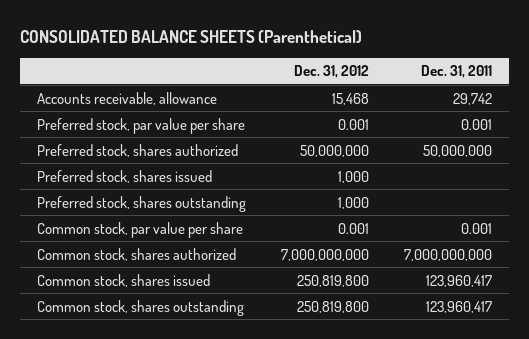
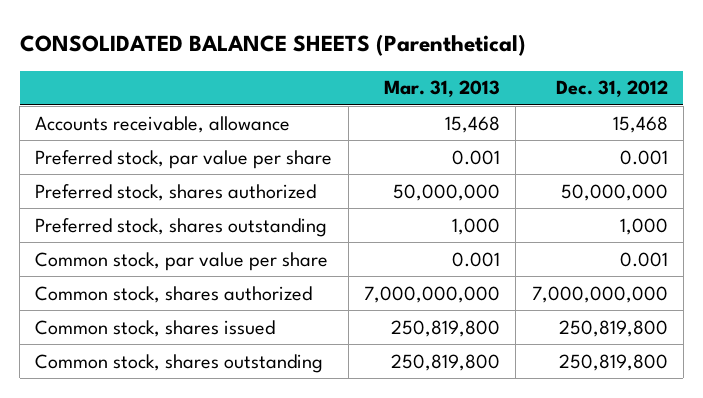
- | Dec. 31, 2012 | Dec. 31, 2011
+ | Mar. 31, 2013 | Dec. 31, 2012
- Preferred stock, shares issued | 1,000 |

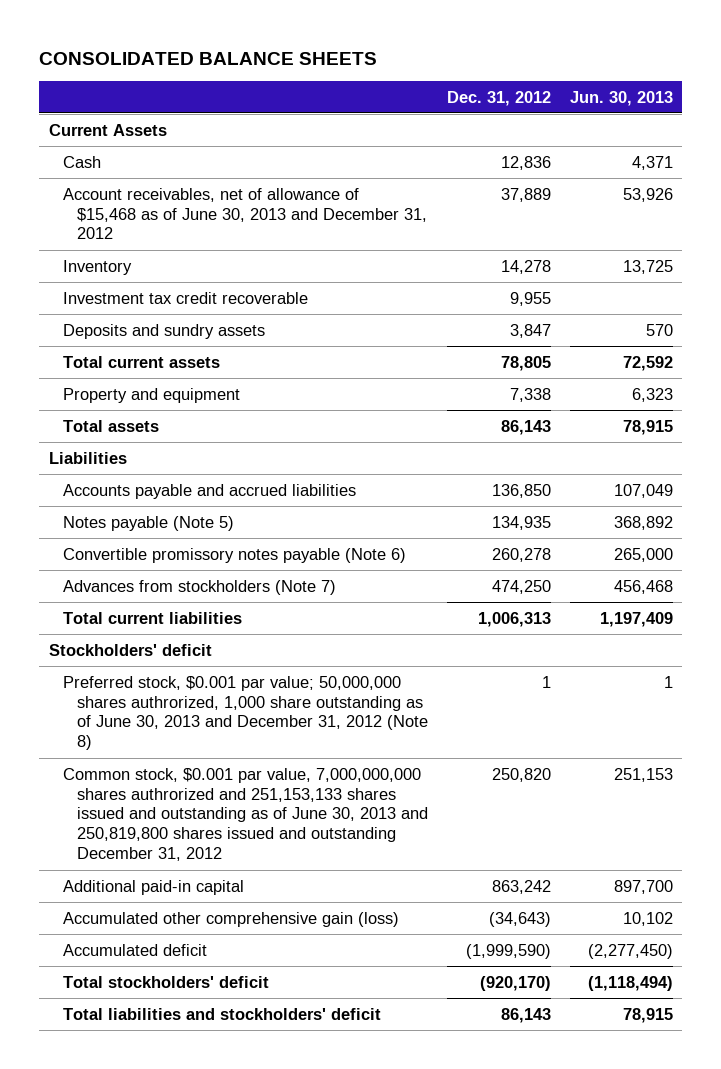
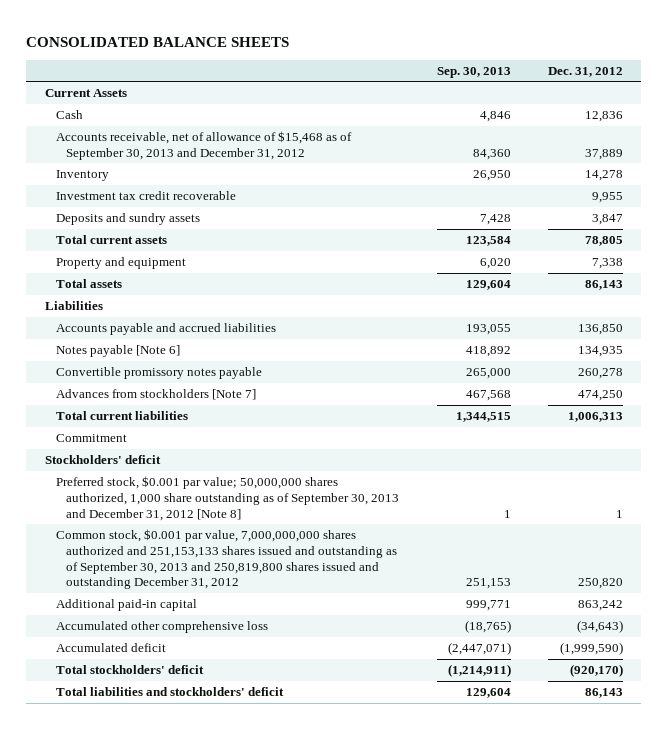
- | Dec. 31, 2012 | Jun. 30, 2013
+ | Sep. 30, 2013 | Dec. 31, 2012
- Account receivables, net of allowance of $15,468 as of June 30, 2013 and December 31, 2012 | 37,889 | 53,926
+ Accounts receivable, net of allowance of $15,468 as of September 30, 2013 and December 31, 2012 | 84,360 | 37,889
- Notes payable (Note 5) | 134,935 | 368,892
- Convertible promissory notes payable (Note 6) | 260,278 | 265,000
- Advances from stockholders (Note 7) | 474,250 | 456,468
+ Notes payable [Note 6] | 418,892 | 134,935
+ Convertible promissory notes payable | 265,000 | 260,278
+ Advances from stockholders [Note 7] | 467,568 | 474,250
+ Commitment
- Preferred stock, $0.001 par value; 50,000,000 shares authrorized, 1,000 share outstanding as of June 30, 2013 and December 31, 2012 (Note 8) | 1 | 1
- Common stock, $0.001 par value, 7,000,000,000 shares authrorized and 251,153,133 shares issued and outstanding as of June 30, 2013 and 250,819,800 shares issued and outstanding December 31, 2012 | 250,820 | 251,153
+ Preferred stock, $0.001 par value; 50,000,000 shares authorized, 1,000 share outstanding as of September 30, 2013 and December 31, 2012 [Note 8] | 1 | 1
+ Common stock, $0.001 par value, 7,000,000,000 shares authorized and 251,153,133 shares issued and outstanding as of September 30, 2013 and 250,819,800 shares issued and outstanding December 31, 2012 | 251,153 | 250,820
- Accumulated other comprehensive gain (loss) | (34,643) | 10,102
+ Accumulated other comprehensive loss | (18,765) | (34,643)

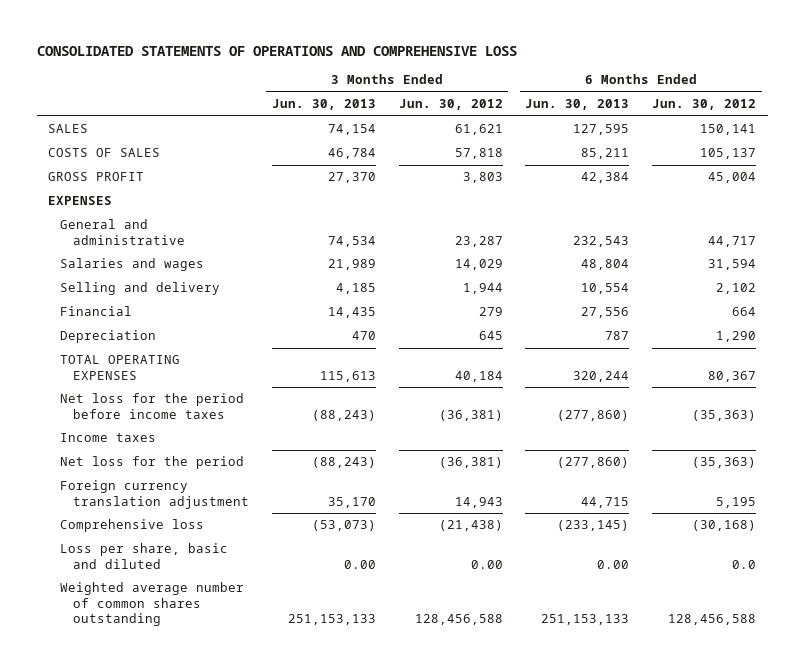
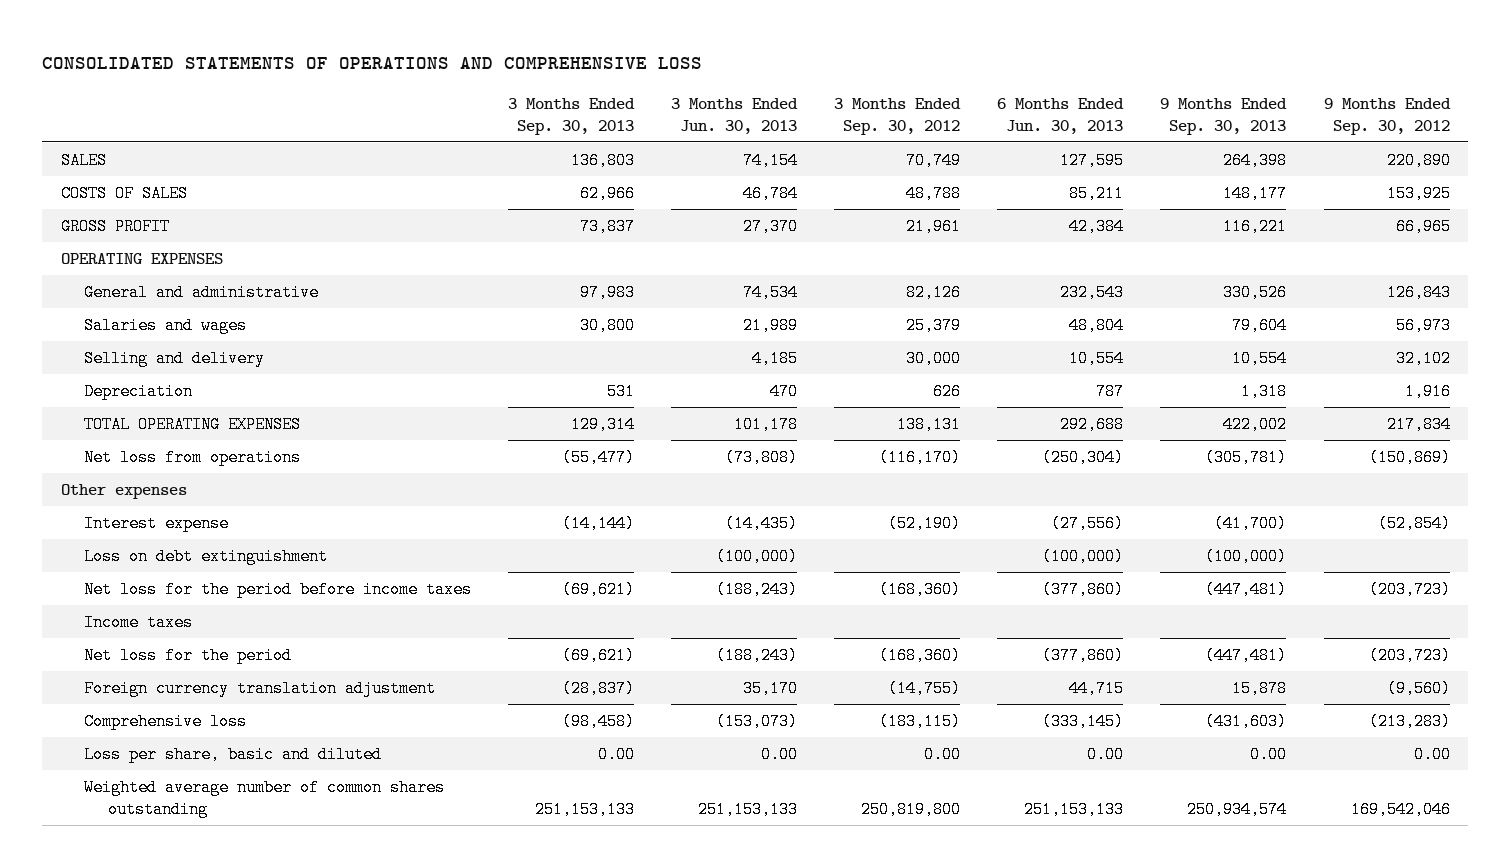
- | 3 Months Ended Jun. 30, 2013 | 3 Months Ended Jun. 30, 2012 | 6 Months Ended Jun. 30, 2013 | 6 Months Ended Jun. 30, 2012
+ | 3 Months Ended Sep. 30, 2013 | 3 Months Ended Jun. 30, 2013 | 3 Months Ended Sep. 30, 2012 | 6 Months Ended Jun. 30, 2013 | 9 Months Ended Sep. 30, 2013 | 9 Months Ended Sep. 30, 2012
- EXPENSES
+ OPERATING EXPENSES
- Financial | 14,435 | 279 | 27,556 | 664
- TOTAL OPERATING EXPENSES | 115,613 | 40,184 | 320,244 | 80,367
- Net loss for the period before income taxes | (88,243) | (36,381) | (277,860) | (35,363)
+ TOTAL OPERATING EXPENSES | 129,314 | 101,178 | 138,131 | 292,688 | 422,002 | 217,834
+ Net loss from operations | (55,477) | (73,808) | (116,170) | (250,304) | (305,781) | (150,869)
+ Other expenses
+ Interest expense | (14,144) | (14,435) | (52,190) | (27,556) | (41,700) | (52,854)
+ Loss on debt extinguishment | | (100,000) | | (100,000) | (100,000) |
+ Net loss for the period before income taxes | (69,621) | (188,243) | (168,360) | (377,860) | (447,481) | (203,723)
- Net loss for the period | (88,243) | (36,381) | (277,860) | (35,363)
+ Net loss for the period | (69,621) | (188,243) | (168,360) | (377,860) | (447,481) | (203,723)
- Comprehensive loss | (53,073) | (21,438) | (233,145) | (30,168)
+ Comprehensive loss | (98,458) | (153,073) | (183,115) | (333,145) | (431,603) | (213,283)

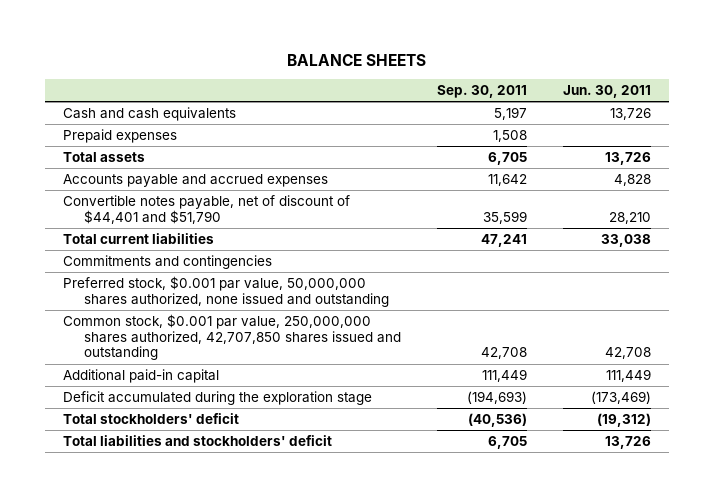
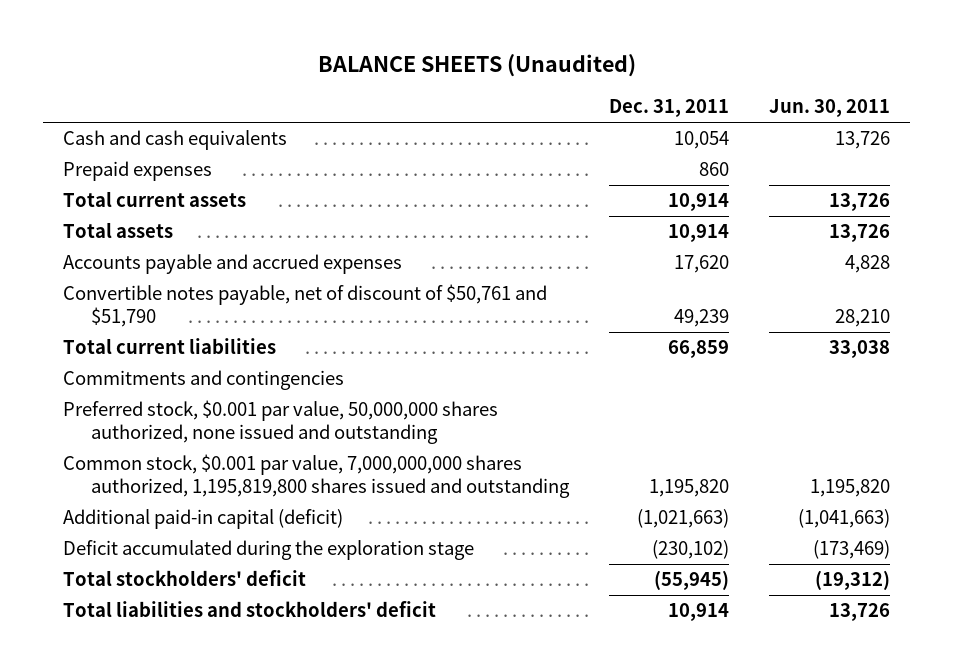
- BALANCE SHEETS
+ BALANCE SHEETS (Unaudited)
- | Sep. 30, 2011 | Jun. 30, 2011
+ | Dec. 31, 2011 | Jun. 30, 2011
+ Total current assets | 10,914 | 13,726
- Convertible notes payable, net of discount of $44,401 and $51,790 | 35,599 | 28,210
+ Convertible notes payable, net of discount of $50,761 and $51,790 | 49,239 | 28,210
- Common stock, $0.001 par value, 250,000,000 shares authorized, 42,707,850 shares issued and outstanding | 42,708 | 42,708
- Additional paid-in capital | 111,449 | 111,449
+ Common stock, $0.001 par value, 7,000,000,000 shares authorized, 1,195,819,800 shares issued and outstanding | 1,195,820 | 1,195,820
+ Additional paid-in capital (deficit) | (1,021,663) | (1,041,663)

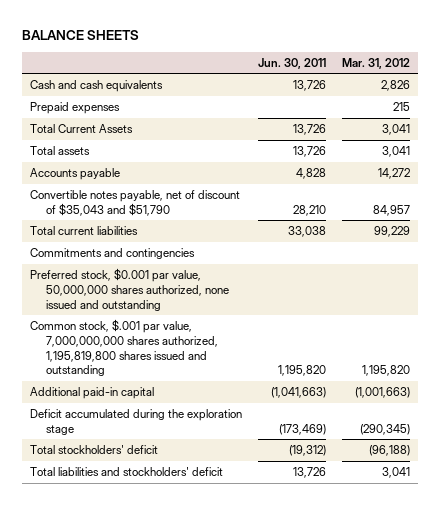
- BALANCE SHEETS (Unaudited)
+ BALANCE SHEETS
- | Dec. 31, 2011 | Jun. 30, 2011
+ | Jun. 30, 2011 | Mar. 31, 2012
- Total current assets | 10,914 | 13,726
+ Total Current Assets | 13,726 | 3,041
- Accounts payable and accrued expenses | 17,620 | 4,828
- Convertible notes payable, net of discount of $50,761 and $51,790 | 49,239 | 28,210
+ Accounts payable | 4,828 | 14,272
+ Convertible notes payable, net of discount of $35,043 and $51,790 | 28,210 | 84,957
- Common stock, $0.001 par value, 7,000,000,000 shares authorized, 1,195,819,800 shares issued and outstanding | 1,195,820 | 1,195,820
- Additional paid-in capital (deficit) | (1,021,663) | (1,041,663)
+ Common stock, $.001 par value, 7,000,000,000 shares authorized, 1,195,819,800 shares issued and outstanding | 1,195,820 | 1,195,820
+ Additional paid-in capital | (1,041,663) | (1,001,663)

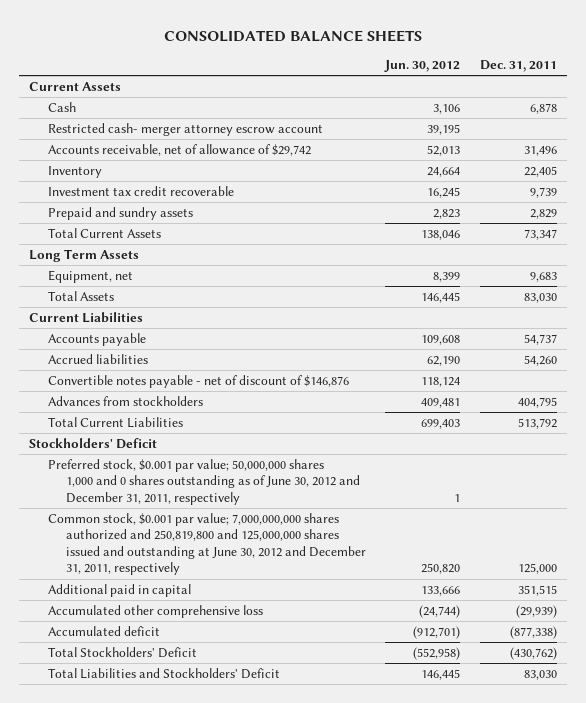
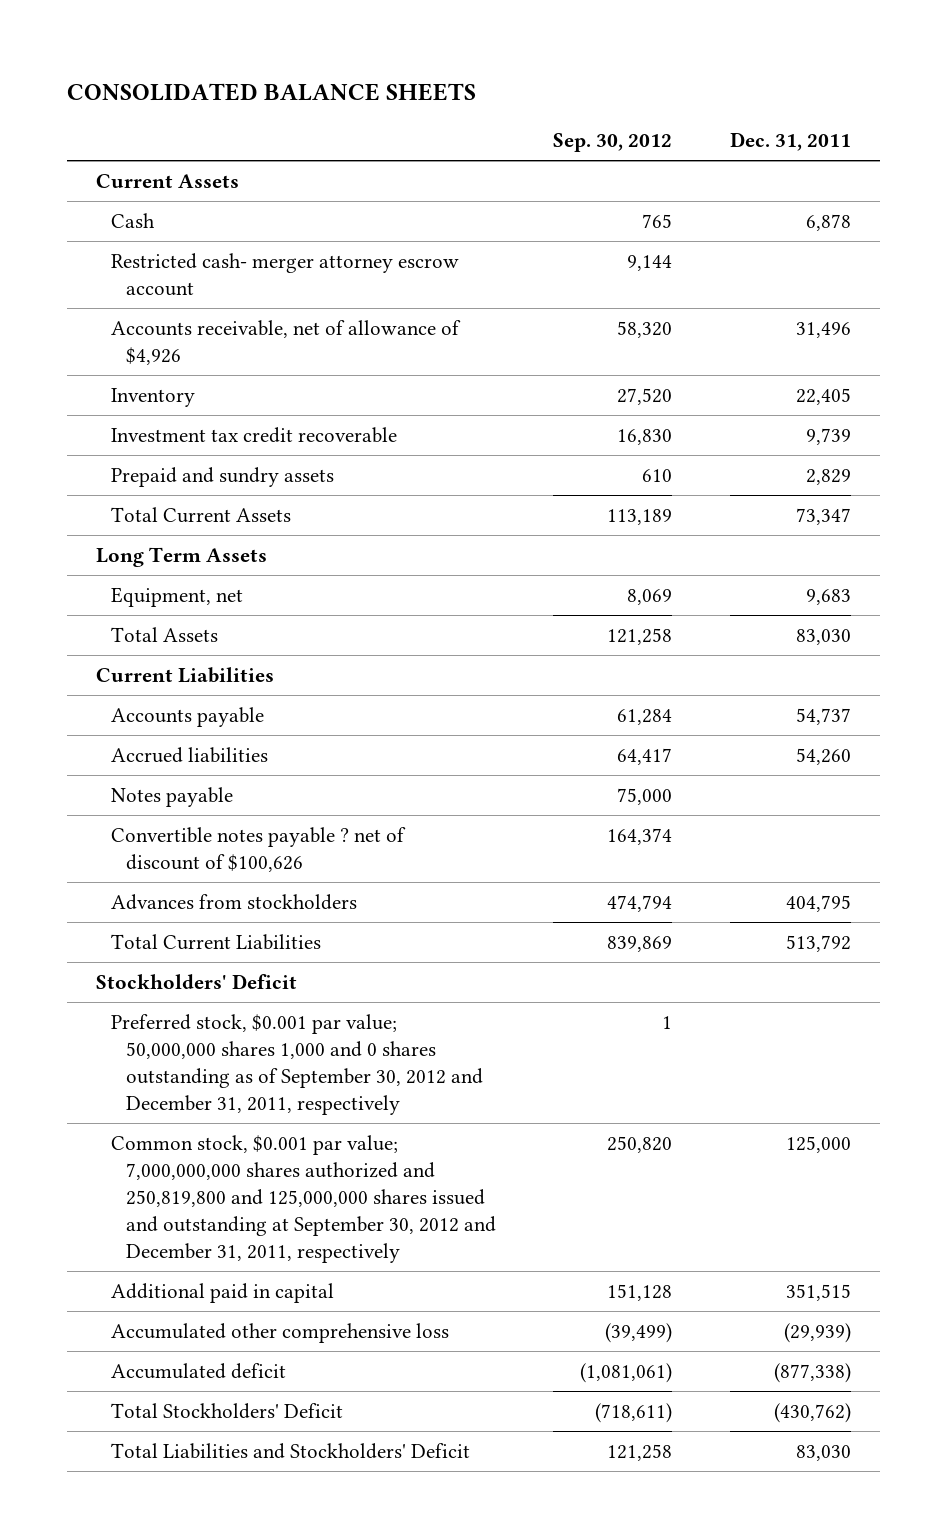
- | Jun. 30, 2012 | Dec. 31, 2011
+ | Sep. 30, 2012 | Dec. 31, 2011
- Accounts receivable, net of allowance of $29,742 | 52,013 | 31,496
+ Accounts receivable, net of allowance of $4,926 | 58,320 | 31,496
- Convertible notes payable - net of discount of $146,876 | 118,124 |
+ Notes payable | 75,000 |
+ Convertible notes payable ? net of discount of $100,626 | 164,374 |
- Preferred stock, $0.001 par value; 50,000,000 shares 1,000 and 0 shares outstanding as of June 30, 2012 and December 31, 2011, respectively | 1 |
- Common stock, $0.001 par value; 7,000,000,000 shares authorized and 250,819,800 and 125,000,000 shares issued and outstanding at June 30, 2012 and December 31, 2011, respectively | 250,820 | 125,000
+ Preferred stock, $0.001 par value; 50,000,000 shares 1,000 and 0 shares outstanding as of September 30, 2012 and December 31, 2011, respectively | 1 |
+ Common stock, $0.001 par value; 7,000,000,000 shares authorized and 250,819,800 and 125,000,000 shares issued and outstanding at September 30, 2012 and December 31, 2011, respectively | 250,820 | 125,000

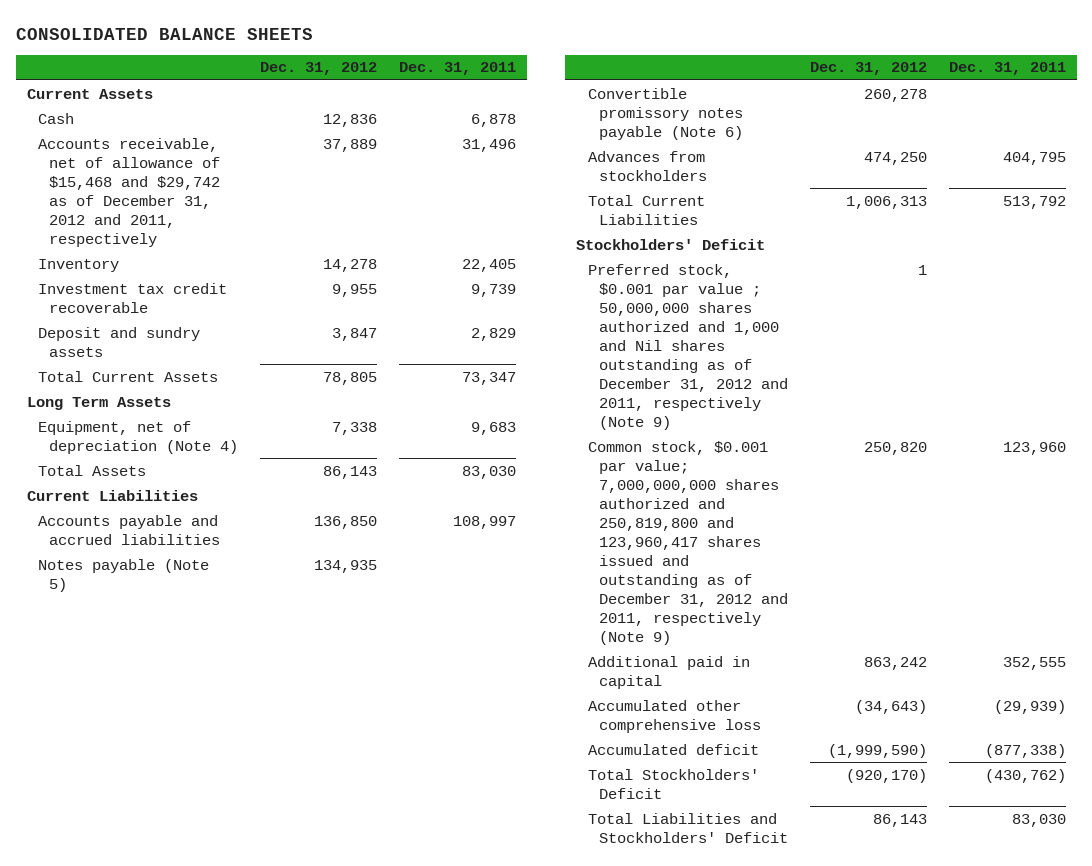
- | Sep. 30, 2012 | Dec. 31, 2011
+ | Dec. 31, 2012 | Dec. 31, 2011
- Restricted cash- merger attorney escrow account | 9,144 |
- Accounts receivable, net of allowance of $4,926 | 58,320 | 31,496
+ Accounts receivable, net of allowance of $15,468 and $29,742 as of December 31, 2012 and 2011, respectively | 37,889 | 31,496
- Prepaid and sundry assets | 610 | 2,829
+ Deposit and sundry assets | 3,847 | 2,829
- Equipment, net | 8,069 | 9,683
+ Equipment, net of depreciation (Note 4) | 7,338 | 9,683
- Accounts payable | 61,284 | 54,737
- Accrued liabilities | 64,417 | 54,260
- Notes payable | 75,000 |
- Convertible notes payable ? net of discount of $100,626 | 164,374 |
+ Accounts payable and accrued liabilities | 136,850 | 108,997
+ Notes payable (Note 5) | 134,935 |
+ Convertible promissory notes payable (Note 6) | 260,278 |
- Preferred stock, $0.001 par value; 50,000,000 shares 1,000 and 0 shares outstanding as of September 30, 2012 and December 31, 2011, respectively | 1 |
- Common stock, $0.001 par value; 7,000,000,000 shares authorized and 250,819,800 and 125,000,000 shares issued and outstanding at September 30, 2012 and December 31, 2011, respectively | 250,820 | 125,000
- Additional paid in capital | 151,128 | 351,515
+ Preferred stock, $0.001 par value ; 50,000,000 shares authorized and 1,000 and Nil shares outstanding as of December 31, 2012 and 2011, respectively (Note 9) | 1 |
+ Common stock, $0.001 par value; 7,000,000,000 shares authorized and 250,819,800 and 123,960,417 shares issued and outstanding as of December 31, 2012 and 2011, respectively (Note 9) | 250,820 | 123,960
+ Additional paid in capital | 863,242 | 352,555

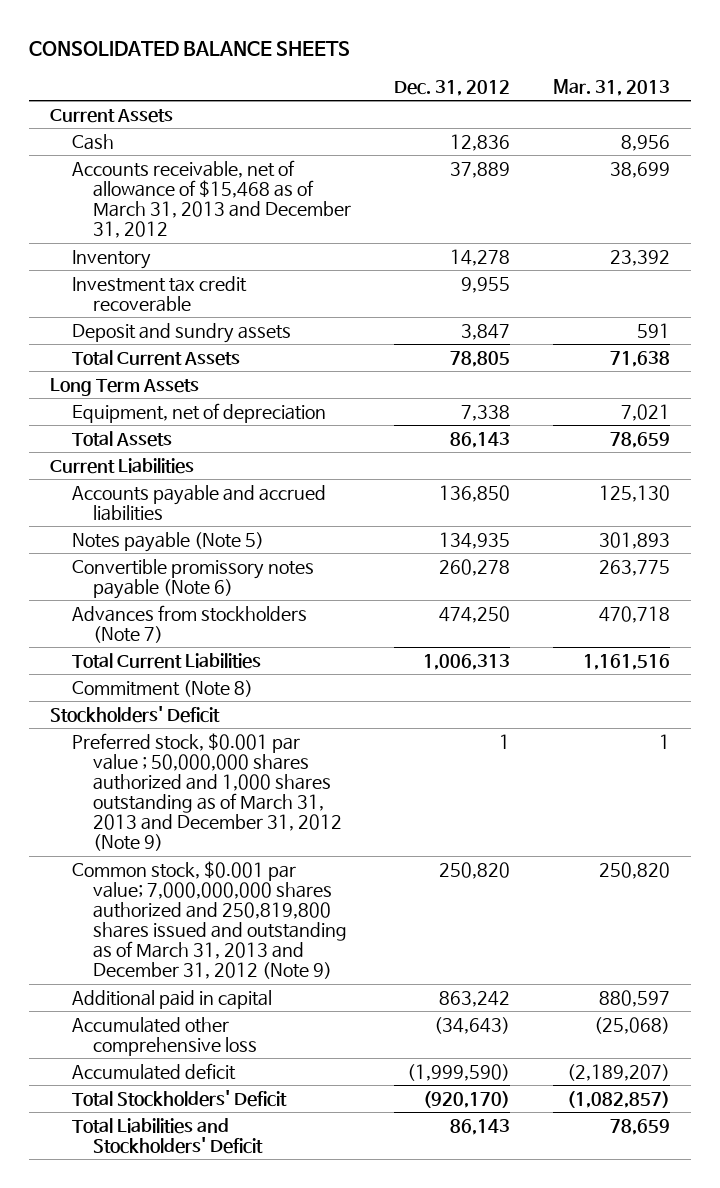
- | Dec. 31, 2012 | Dec. 31, 2011
+ | Dec. 31, 2012 | Mar. 31, 2013
- Accounts receivable, net of allowance of $15,468 and $29,742 as of December 31, 2012 and 2011, respectively | 37,889 | 31,496
+ Accounts receivable, net of allowance of $15,468 as of March 31, 2013 and December 31, 2012 | 37,889 | 38,699
- Equipment, net of depreciation (Note 4) | 7,338 | 9,683
+ Equipment, net of depreciation | 7,338 | 7,021
- Advances from stockholders | 474,250 | 404,795
+ Advances from stockholders (Note 7) | 474,250 | 470,718
+ Commitment (Note 8)
- Preferred stock, $0.001 par value ; 50,000,000 shares authorized and 1,000 and Nil shares outstanding as of December 31, 2012 and 2011, respectively (Note 9) | 1 |
- Common stock, $0.001 par value; 7,000,000,000 shares authorized and 250,819,800 and 123,960,417 shares issued and outstanding as of December 31, 2012 and 2011, respectively (Note 9) | 250,820 | 123,960
+ Preferred stock, $0.001 par value ; 50,000,000 shares authorized and 1,000 shares outstanding as of March 31, 2013 and December 31, 2012 (Note 9) | 1 | 1
+ Common stock, $0.001 par value; 7,000,000,000 shares authorized and 250,819,800 shares issued and outstanding as of March 31, 2013 and December 31, 2012 (Note 9) | 250,820 | 250,820

